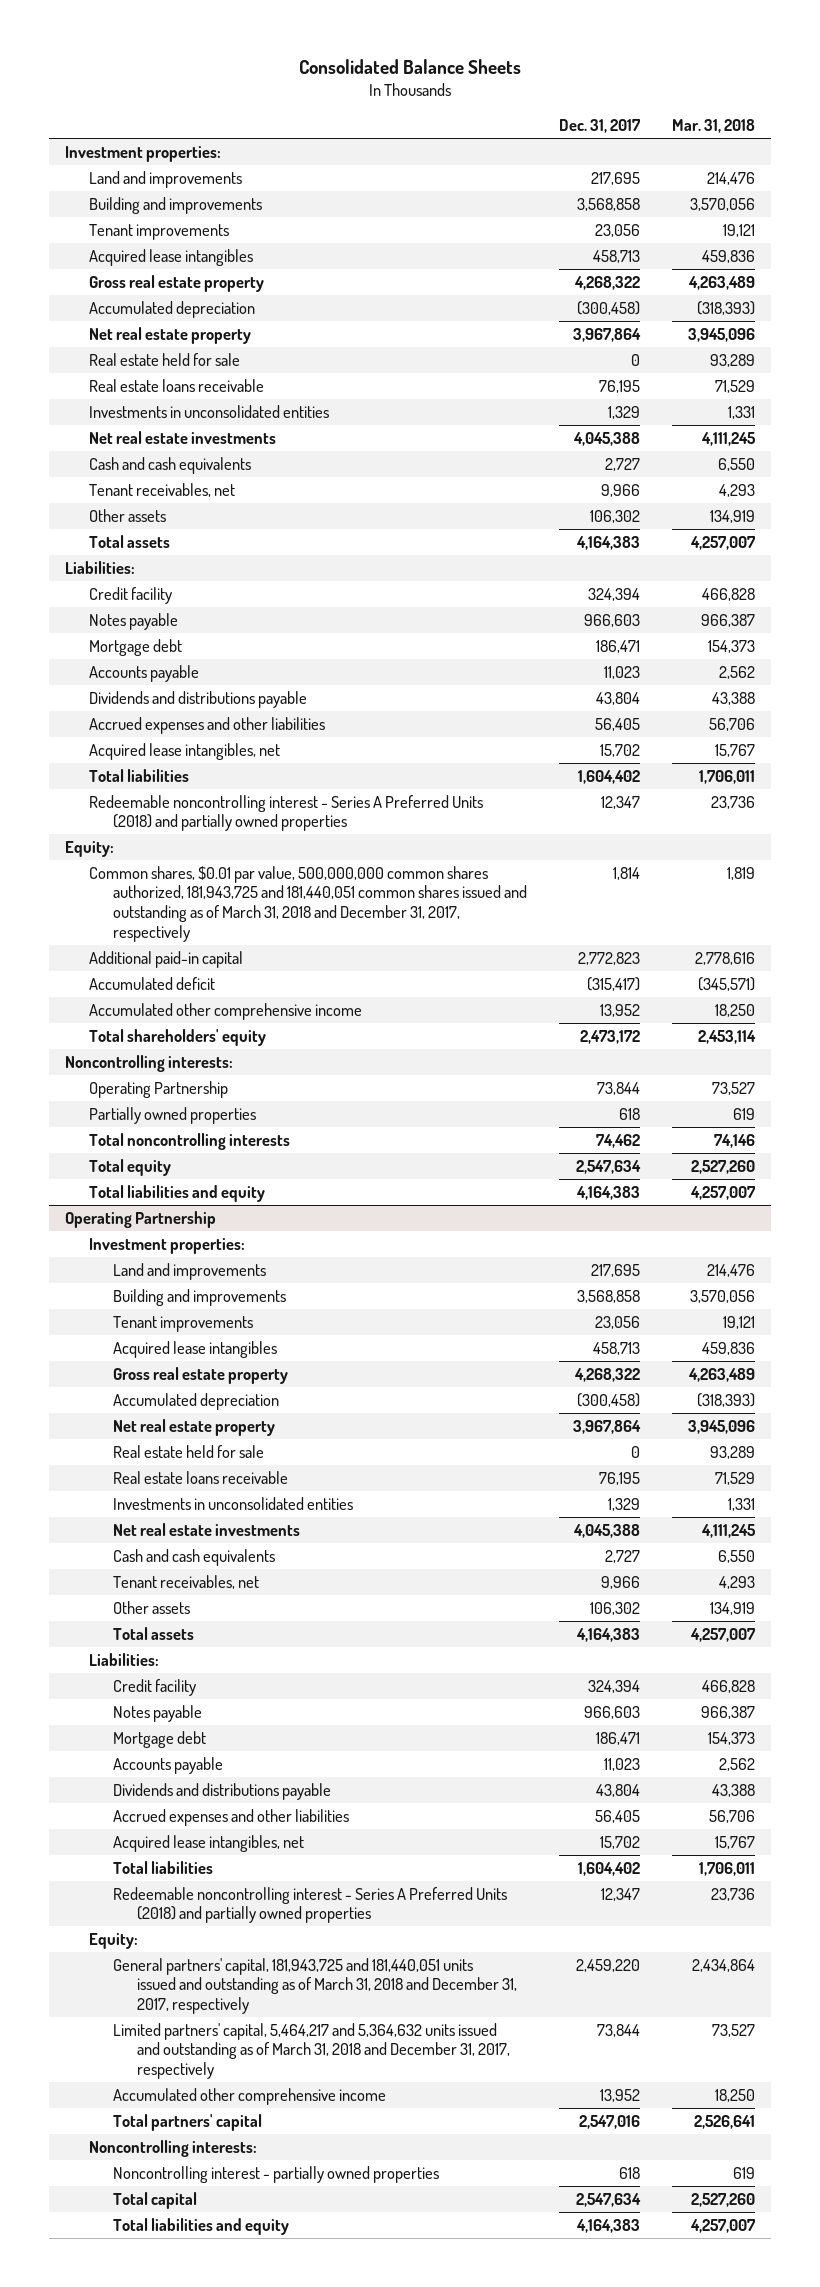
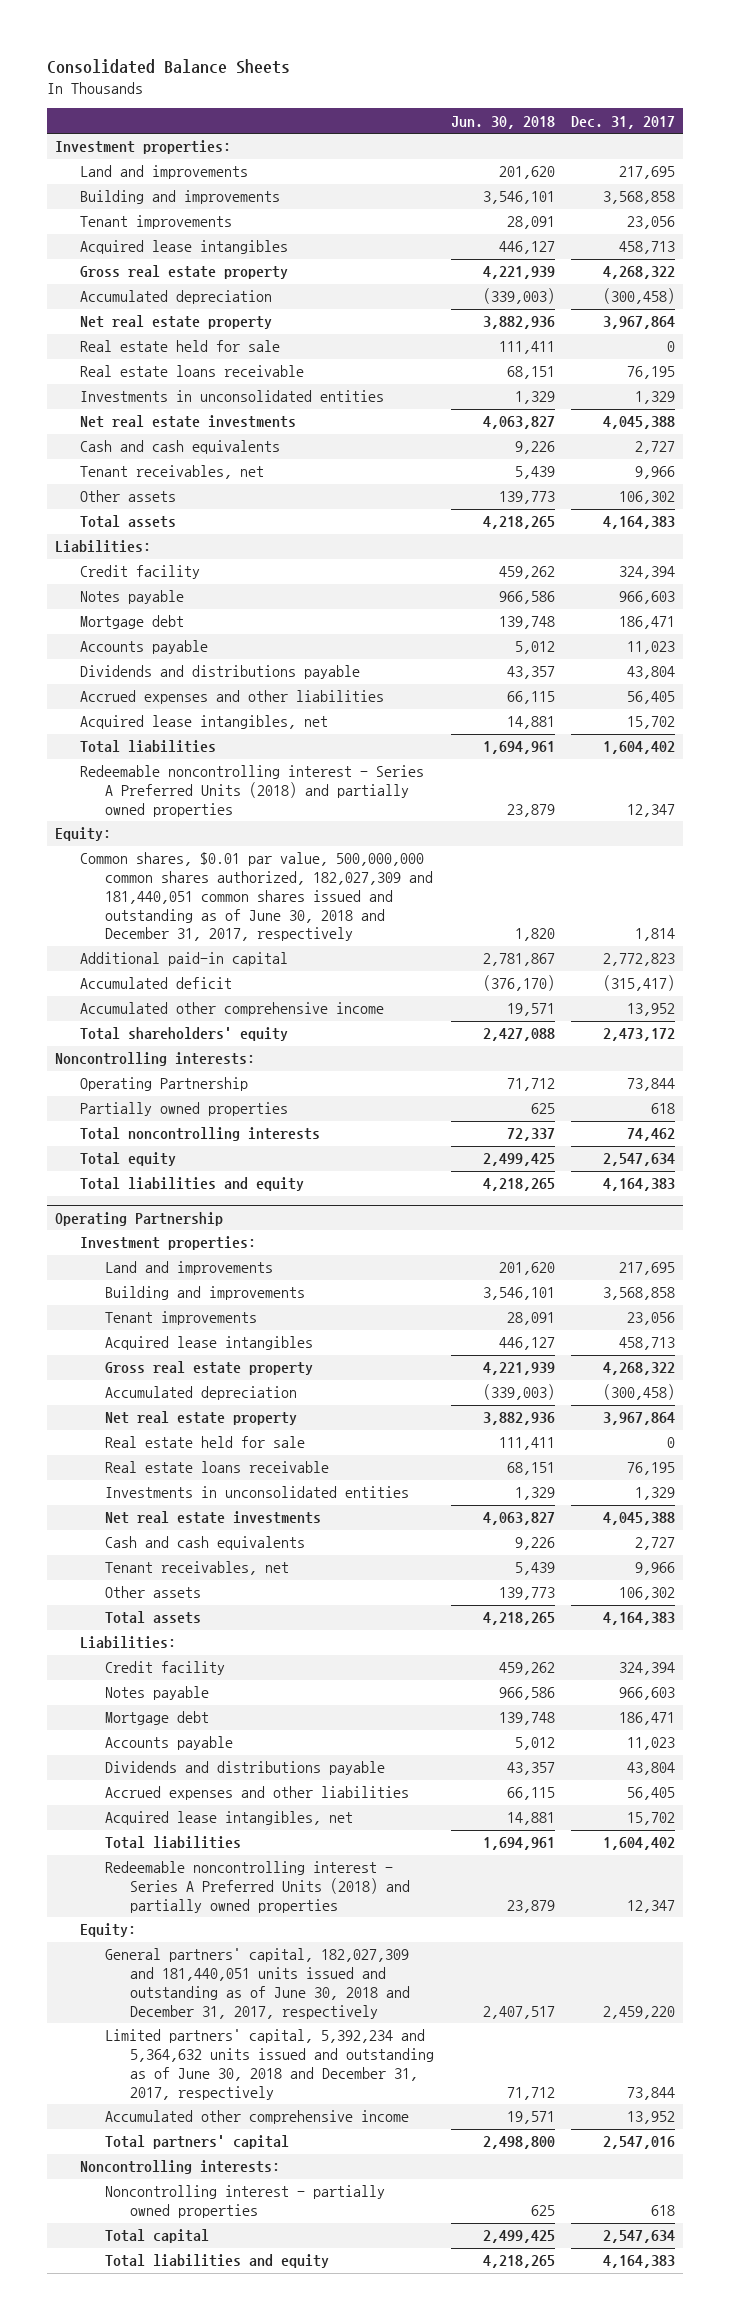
- | Dec. 31, 2017 | Mar. 31, 2018
+ | Jun. 30, 2018 | Dec. 31, 2017
- Common shares, $0.01 par value, 500,000,000 common shares authorized, 181,943,725 and 181,440,051 common shares issued and outstanding as of March 31, 2018 and December 31, 2017, respectively | 1,814 | 1,819
+ Common shares, $0.01 par value, 500,000,000 common shares authorized, 182,027,309 and 181,440,051 common shares issued and outstanding as of June 30, 2018 and December 31, 2017, respectively | 1,820 | 1,814
@ Operating Partnership
- General partners' capital, 181,943,725 and 181,440,051 units issued and outstanding as of March 31, 2018 and December 31, 2017, respectively | 2,459,220 | 2,434,864
- Limited partners' capital, 5,464,217 and 5,364,632 units issued and outstanding as of March 31, 2018 and December 31, 2017, respectively | 73,844 | 73,527
+ General partners' capital, 182,027,309 and 181,440,051 units issued and outstanding as of June 30, 2018 and December 31, 2017, respectively | 2,407,517 | 2,459,220
+ Limited partners' capital, 5,392,234 and 5,364,632 units issued and outstanding as of June 30, 2018 and December 31, 2017, respectively | 71,712 | 73,844

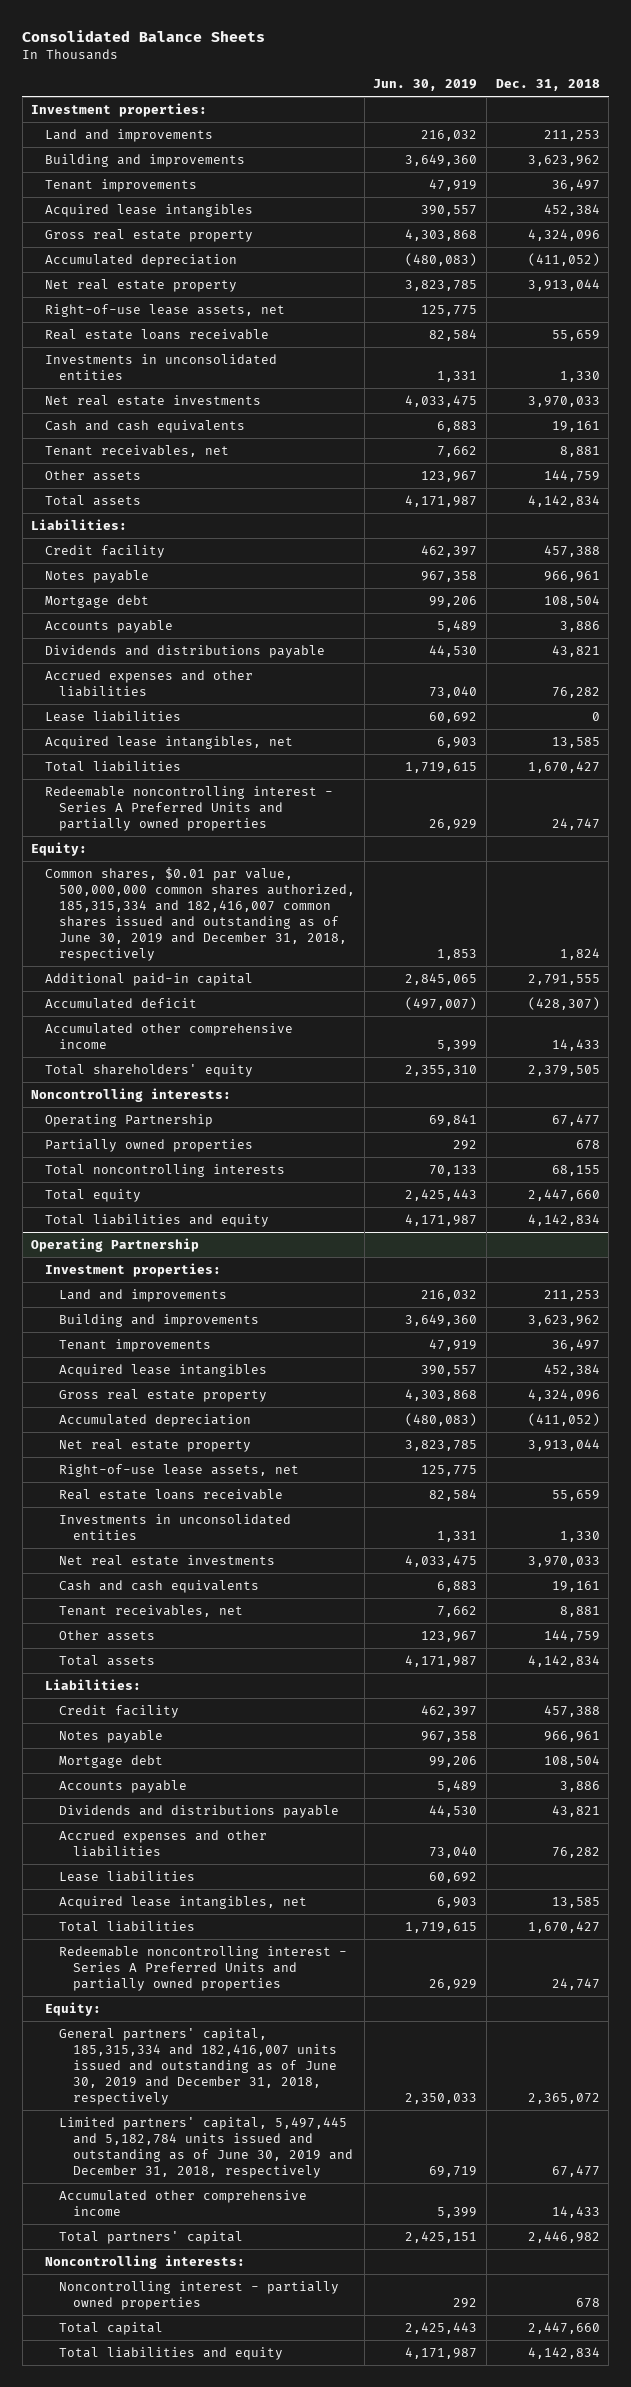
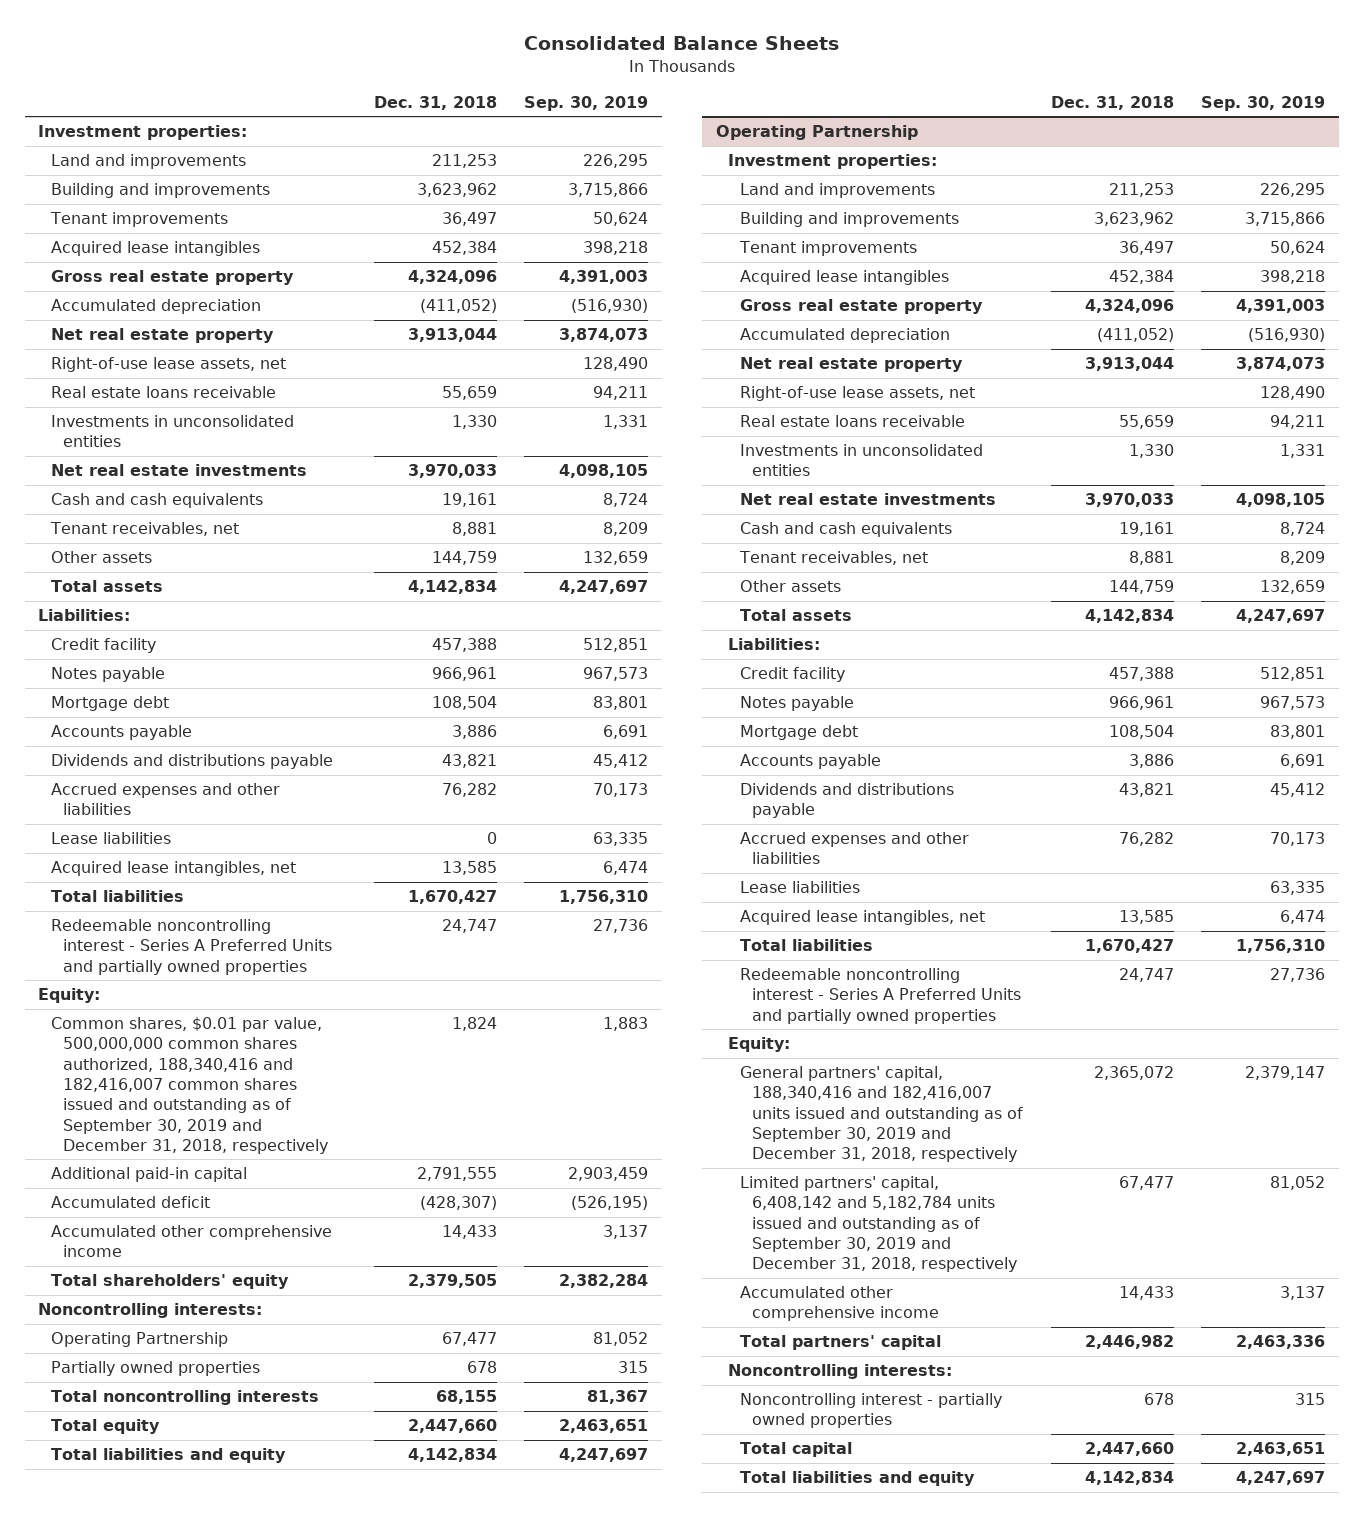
- | Jun. 30, 2019 | Dec. 31, 2018
+ | Dec. 31, 2018 | Sep. 30, 2019
- Common shares, $0.01 par value, 500,000,000 common shares authorized, 185,315,334 and 182,416,007 common shares issued and outstanding as of June 30, 2019 and December 31, 2018, respectively | 1,853 | 1,824
+ Common shares, $0.01 par value, 500,000,000 common shares authorized, 188,340,416 and 182,416,007 common shares issued and outstanding as of September 30, 2019 and December 31, 2018, respectively | 1,824 | 1,883
@ Operating Partnership
- General partners' capital, 185,315,334 and 182,416,007 units issued and outstanding as of June 30, 2019 and December 31, 2018, respectively | 2,350,033 | 2,365,072
- Limited partners' capital, 5,497,445 and 5,182,784 units issued and outstanding as of June 30, 2019 and December 31, 2018, respectively | 69,719 | 67,477
+ General partners' capital, 188,340,416 and 182,416,007 units issued and outstanding as of September 30, 2019 and December 31, 2018, respectively | 2,365,072 | 2,379,147
+ Limited partners' capital, 6,408,142 and 5,182,784 units issued and outstanding as of September 30, 2019 and December 31, 2018, respectively | 67,477 | 81,052

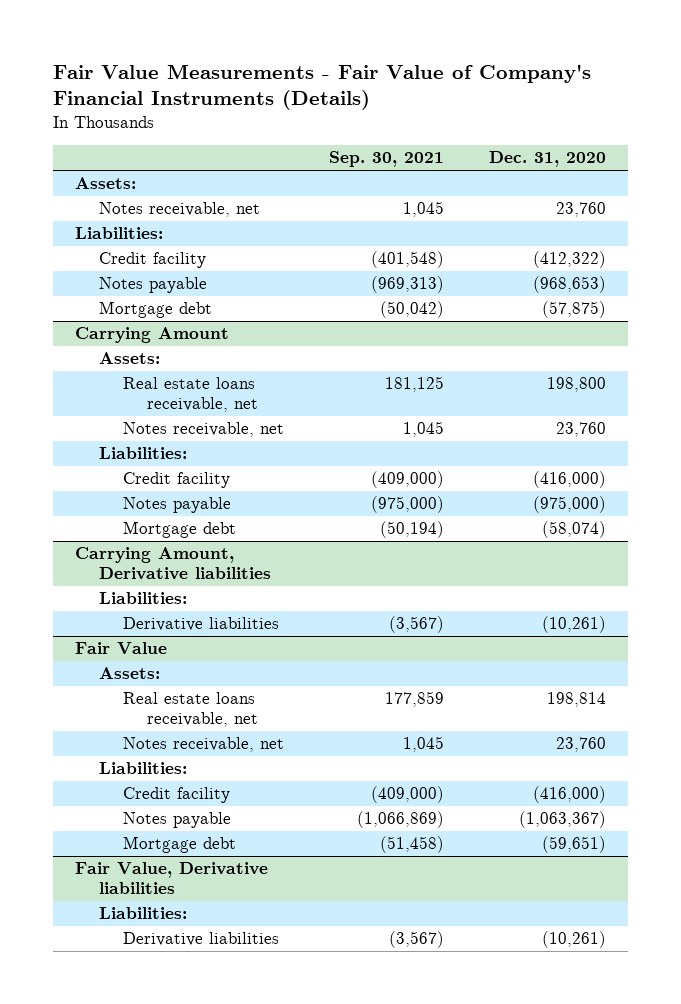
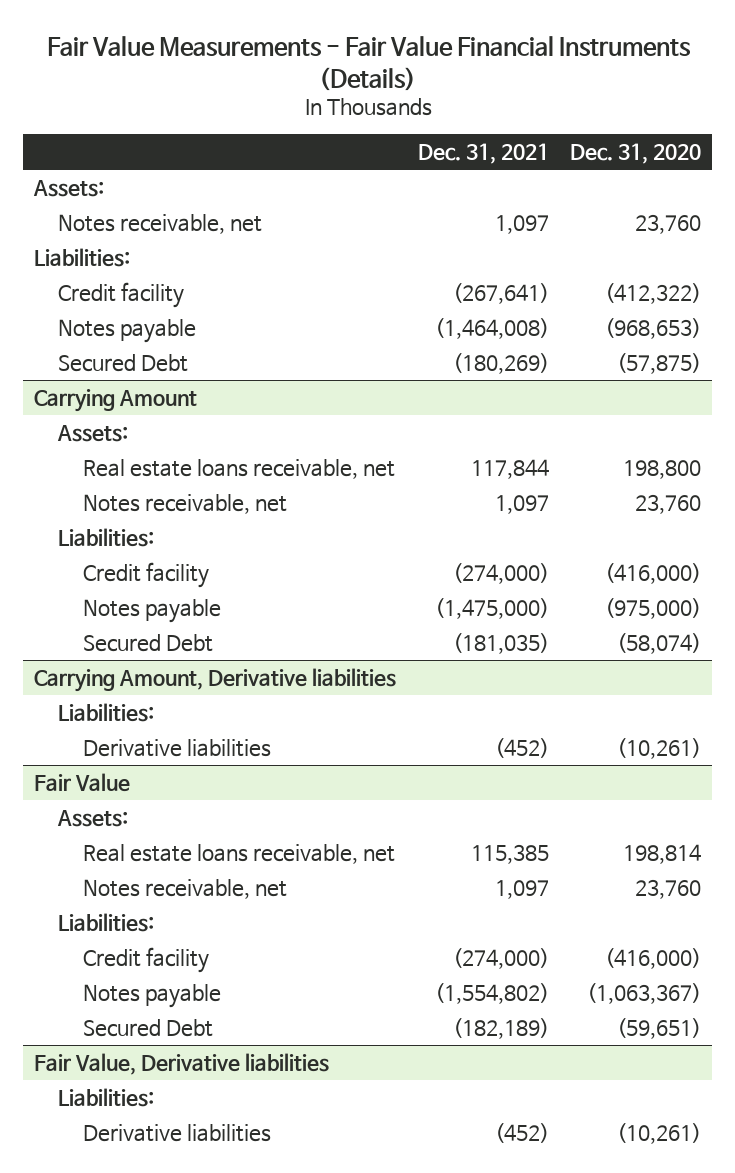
- Fair Value Measurements - Fair Value of Company's Financial Instruments (Details)
+ Fair Value Measurements - Fair Value Financial Instruments (Details)
- | Sep. 30, 2021 | Dec. 31, 2020
+ | Dec. 31, 2021 | Dec. 31, 2020
- Mortgage debt | (50,042) | (57,875)
+ Secured Debt | (180,269) | (57,875)
@ Carrying Amount
- Mortgage debt | (50,194) | (58,074)
+ Secured Debt | (181,035) | (58,074)
@ Fair Value
- Mortgage debt | (51,458) | (59,651)
+ Secured Debt | (182,189) | (59,651)

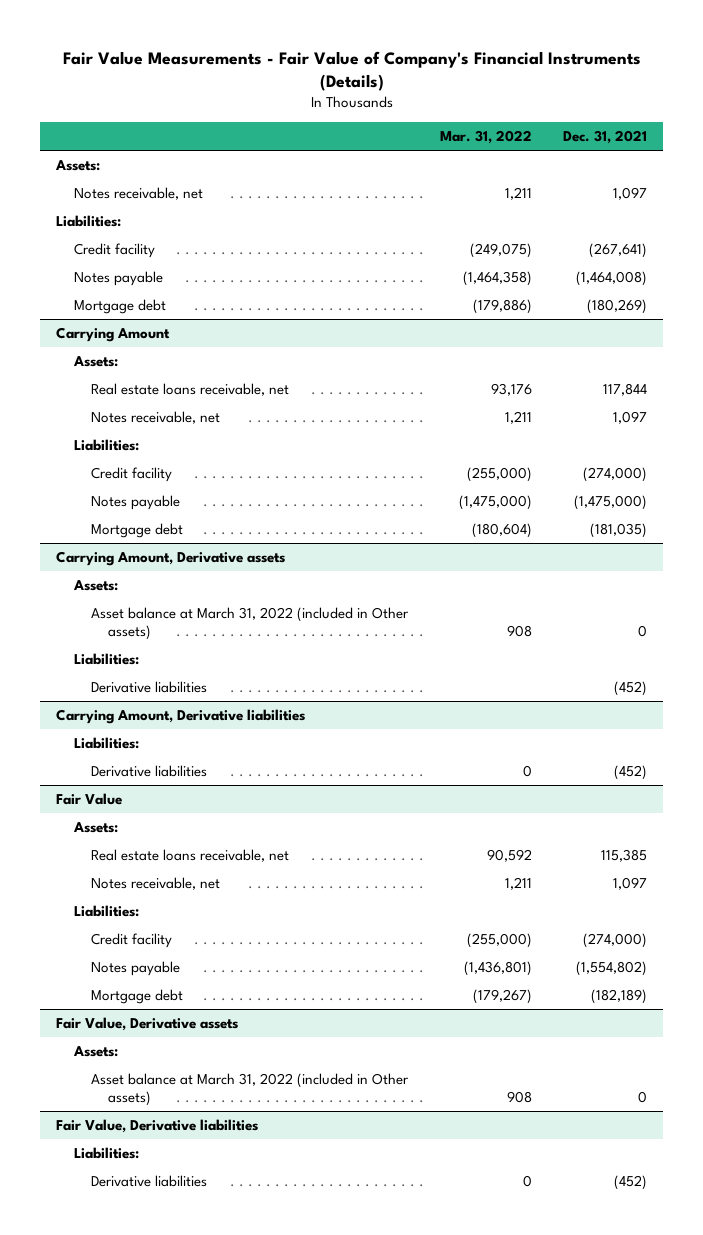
- Fair Value Measurements - Fair Value Financial Instruments (Details)
+ Fair Value Measurements - Fair Value of Company's Financial Instruments (Details)
- | Dec. 31, 2021 | Dec. 31, 2020
+ | Mar. 31, 2022 | Dec. 31, 2021
- Secured Debt | (180,269) | (57,875)
+ Mortgage debt | (179,886) | (180,269)
@ Carrying Amount
- Secured Debt | (181,035) | (58,074)
+ Mortgage debt | (180,604) | (181,035)
+ Carrying Amount, Derivative assets
+ Assets:
+ Asset balance at March 31, 2022 (included in Other assets) | 908 | 0
+ Liabilities:
+ Derivative liabilities | | (452)
@ Fair Value
- Secured Debt | (182,189) | (59,651)
+ Mortgage debt | (179,267) | (182,189)
+ Fair Value, Derivative assets
+ Assets:
+ Asset balance at March 31, 2022 (included in Other assets) | 908 | 0

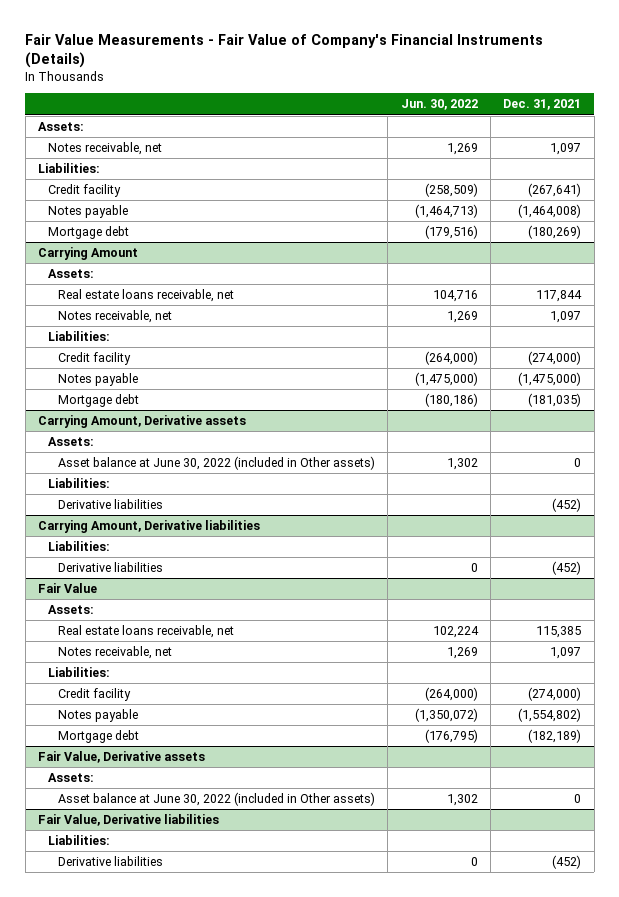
- | Mar. 31, 2022 | Dec. 31, 2021
+ | Jun. 30, 2022 | Dec. 31, 2021
@ Carrying Amount, Derivative assets
- Asset balance at March 31, 2022 (included in Other assets) | 908 | 0
+ Asset balance at June 30, 2022 (included in Other assets) | 1,302 | 0
@ Fair Value, Derivative assets
- Asset balance at March 31, 2022 (included in Other assets) | 908 | 0
+ Asset balance at June 30, 2022 (included in Other assets) | 1,302 | 0

